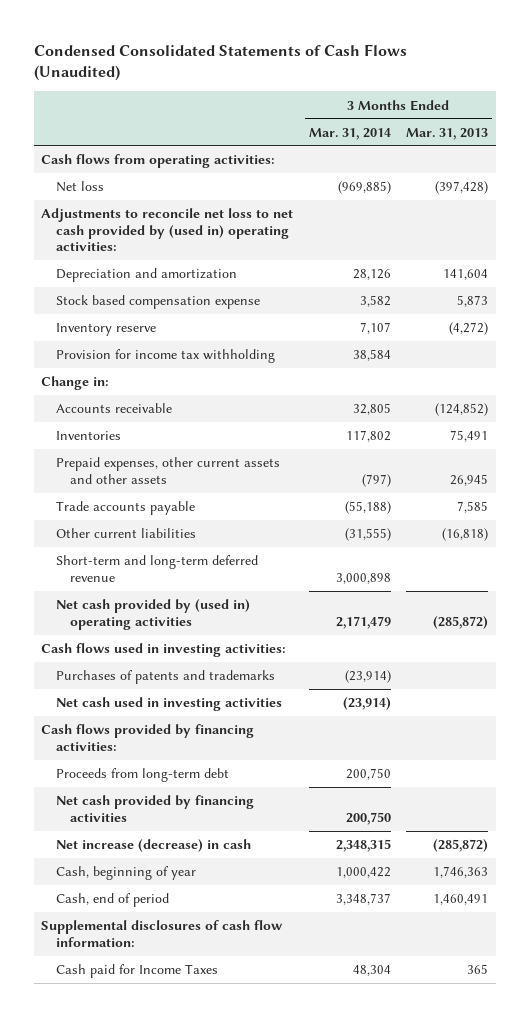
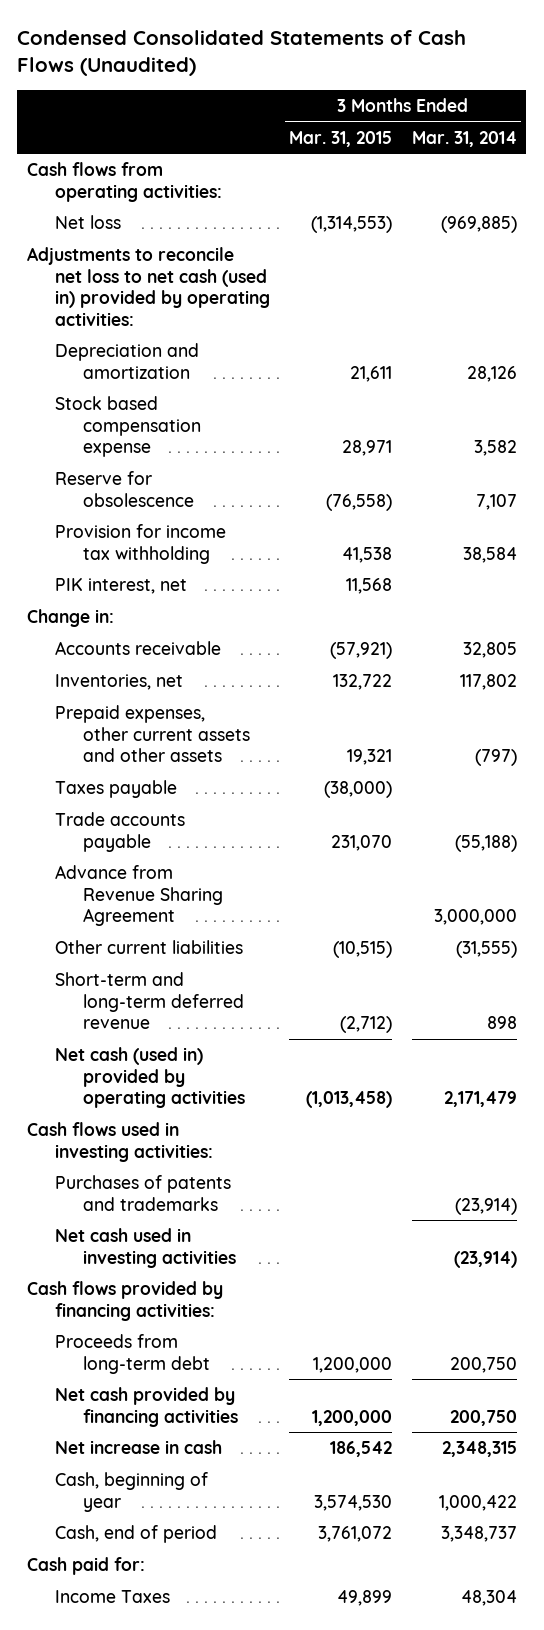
- | 3 Months Ended Mar. 31, 2014 | 3 Months Ended Mar. 31, 2013
+ | 3 Months Ended Mar. 31, 2015 | 3 Months Ended Mar. 31, 2014
- Adjustments to reconcile net loss to net cash provided by (used in) operating activities:
+ Adjustments to reconcile net loss to net cash (used in) provided by operating activities:
- Inventory reserve | 7,107 | (4,272)
+ Reserve for obsolescence | (76,558) | 7,107
+ PIK interest, net | 11,568 |
- Inventories | 117,802 | 75,491
+ Inventories, net | 132,722 | 117,802
+ Taxes payable | (38,000) |
+ Advance from Revenue Sharing Agreement | | 3,000,000
- Short-term and long-term deferred revenue | 3,000,898 |
- Net cash provided by (used in) operating activities | 2,171,479 | (285,872)
+ Short-term and long-term deferred revenue | (2,712) | 898
+ Net cash (used in) provided by operating activities | (1,013,458) | 2,171,479
- Net increase (decrease) in cash | 2,348,315 | (285,872)
+ Net increase in cash | 186,542 | 2,348,315
- Supplemental disclosures of cash flow information:
- Cash paid for Income Taxes | 48,304 | 365
+ Cash paid for:
+ Income Taxes | 49,899 | 48,304

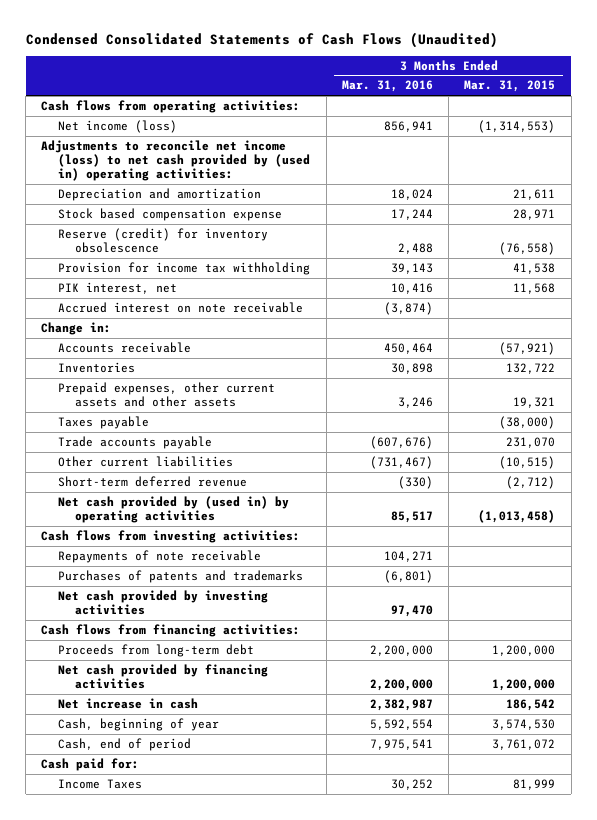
- | 3 Months Ended Mar. 31, 2015 | 3 Months Ended Mar. 31, 2014
+ | 3 Months Ended Mar. 31, 2016 | 3 Months Ended Mar. 31, 2015
- Net loss | (1,314,553) | (969,885)
- Adjustments to reconcile net loss to net cash (used in) provided by operating activities:
+ Net income (loss) | 856,941 | (1,314,553)
+ Adjustments to reconcile net income (loss) to net cash provided by (used in) operating activities:
- Reserve for obsolescence | (76,558) | 7,107
+ Reserve (credit) for inventory obsolescence | 2,488 | (76,558)
+ Accrued interest on note receivable | (3,874) |
- Inventories, net | 132,722 | 117,802
+ Inventories | 30,898 | 132,722
- Advance from Revenue Sharing Agreement | | 3,000,000
- Short-term and long-term deferred revenue | (2,712) | 898
- Net cash (used in) provided by operating activities | (1,013,458) | 2,171,479
- Cash flows used in investing activities:
+ Short-term deferred revenue | (330) | (2,712)
+ Net cash provided by (used in) by operating activities | 85,517 | (1,013,458)
+ Cash flows from investing activities:
+ Repayments of note receivable | 104,271 |
- Net cash used in investing activities | | (23,914)
- Cash flows provided by financing activities:
+ Net cash provided by investing activities | 97,470 |
+ Cash flows from financing activities:
- Income Taxes | 49,899 | 48,304
+ Income Taxes | 30,252 | 81,999

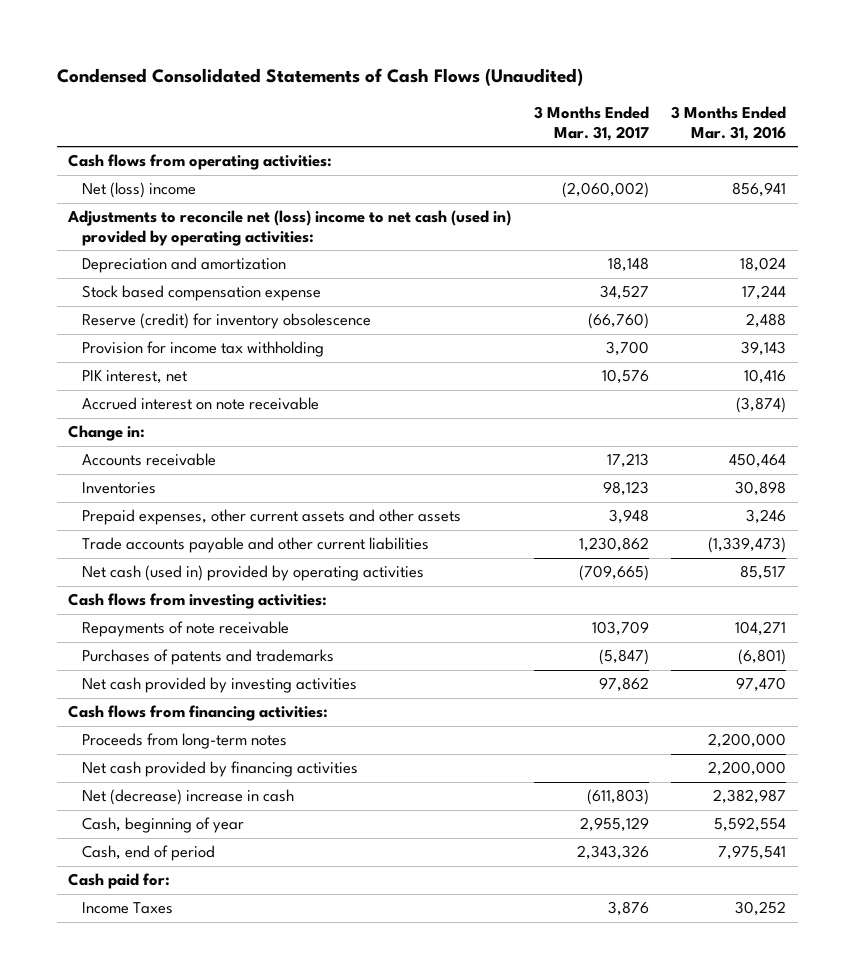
- | 3 Months Ended Mar. 31, 2016 | 3 Months Ended Mar. 31, 2015
+ | 3 Months Ended Mar. 31, 2017 | 3 Months Ended Mar. 31, 2016
- Net income (loss) | 856,941 | (1,314,553)
- Adjustments to reconcile net income (loss) to net cash provided by (used in) operating activities:
+ Net (loss) income | (2,060,002) | 856,941
+ Adjustments to reconcile net (loss) income to net cash (used in) provided by operating activities:
- Taxes payable | | (38,000)
- Trade accounts payable | (607,676) | 231,070
- Other current liabilities | (731,467) | (10,515)
- Short-term deferred revenue | (330) | (2,712)
- Net cash provided by (used in) by operating activities | 85,517 | (1,013,458)
+ Trade accounts payable and other current liabilities | 1,230,862 | (1,339,473)
+ Net cash (used in) provided by operating activities | (709,665) | 85,517
- Proceeds from long-term debt | 2,200,000 | 1,200,000
+ Proceeds from long-term notes | | 2,200,000
- Net increase in cash | 2,382,987 | 186,542
+ Net (decrease) increase in cash | (611,803) | 2,382,987

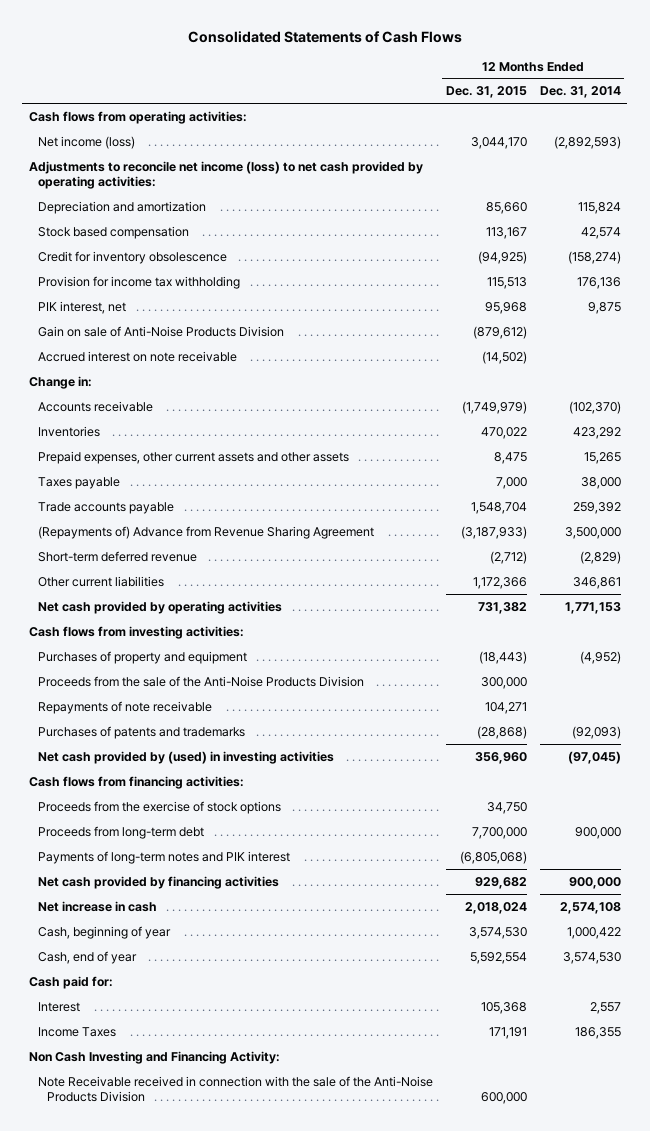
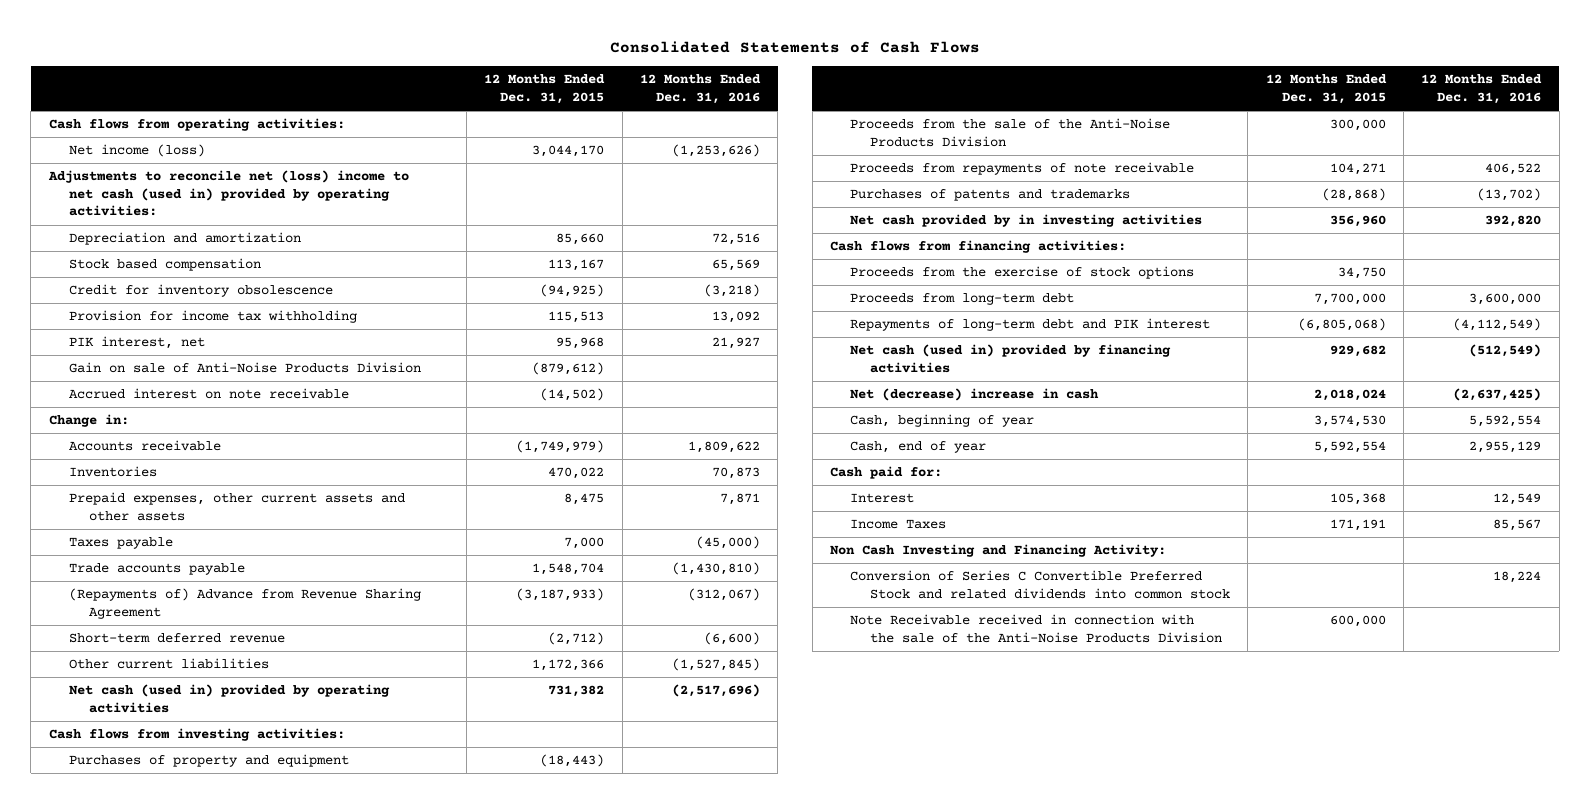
- | 12 Months Ended Dec. 31, 2015 | 12 Months Ended Dec. 31, 2014
+ | 12 Months Ended Dec. 31, 2015 | 12 Months Ended Dec. 31, 2016
- Adjustments to reconcile net income (loss) to net cash provided by operating activities:
+ Adjustments to reconcile net (loss) income to net cash (used in) provided by operating activities:
- Net cash provided by operating activities | 731,382 | 1,771,153
+ Net cash (used in) provided by operating activities | 731,382 | (2,517,696)
- Repayments of note receivable | 104,271 |
+ Proceeds from repayments of note receivable | 104,271 | 406,522
- Net cash provided by (used) in investing activities | 356,960 | (97,045)
+ Net cash provided by in investing activities | 356,960 | 392,820
- Payments of long-term notes and PIK interest | (6,805,068) |
- Net cash provided by financing activities | 929,682 | 900,000
- Net increase in cash | 2,018,024 | 2,574,108
+ Repayments of long-term debt and PIK interest | (6,805,068) | (4,112,549)
+ Net cash (used in) provided by financing activities | 929,682 | (512,549)
+ Net (decrease) increase in cash | 2,018,024 | (2,637,425)
+ Conversion of Series C Convertible Preferred Stock and related dividends into common stock | | 18,224

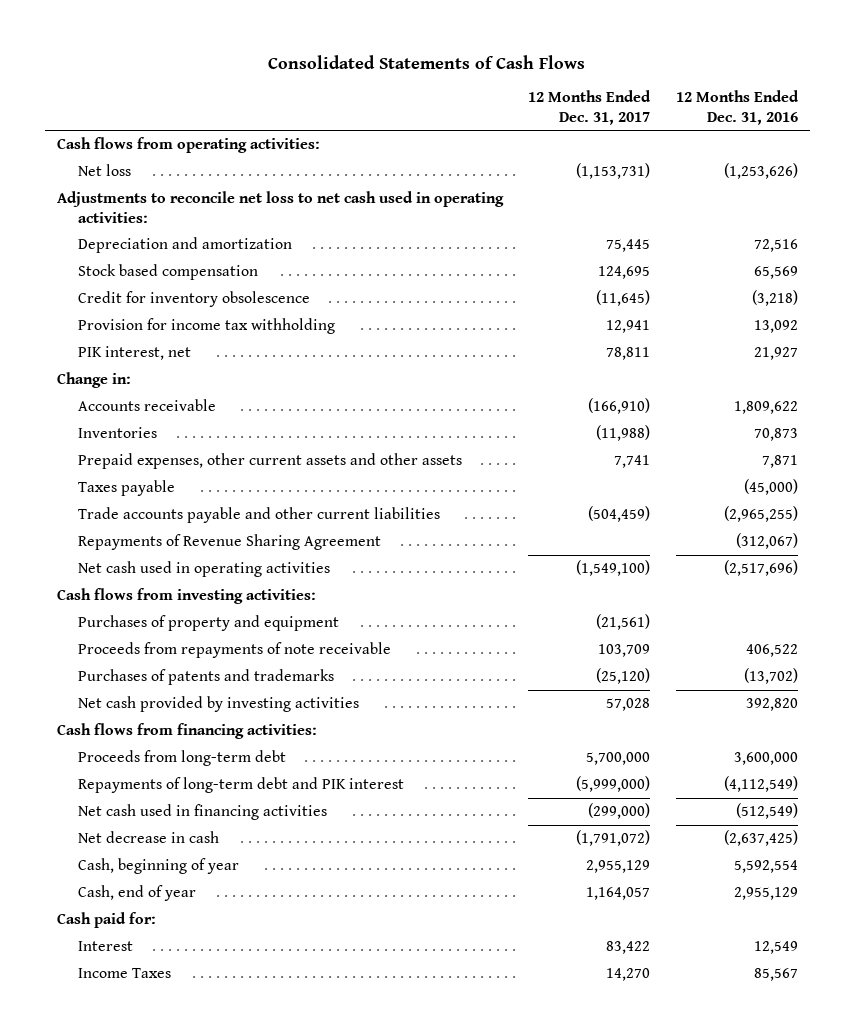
- | 12 Months Ended Dec. 31, 2015 | 12 Months Ended Dec. 31, 2016
+ | 12 Months Ended Dec. 31, 2017 | 12 Months Ended Dec. 31, 2016
- Net income (loss) | 3,044,170 | (1,253,626)
- Adjustments to reconcile net (loss) income to net cash (used in) provided by operating activities:
+ Net loss | (1,153,731) | (1,253,626)
+ Adjustments to reconcile net loss to net cash used in operating activities:
- Gain on sale of Anti-Noise Products Division | (879,612) |
- Accrued interest on note receivable | (14,502) |
- Trade accounts payable | 1,548,704 | (1,430,810)
- (Repayments of) Advance from Revenue Sharing Agreement | (3,187,933) | (312,067)
- Short-term deferred revenue | (2,712) | (6,600)
- Other current liabilities | 1,172,366 | (1,527,845)
- Net cash (used in) provided by operating activities | 731,382 | (2,517,696)
+ Trade accounts payable and other current liabilities | (504,459) | (2,965,255)
+ Repayments of Revenue Sharing Agreement | | (312,067)
+ Net cash used in operating activities | (1,549,100) | (2,517,696)
- Proceeds from the sale of the Anti-Noise Products Division | 300,000 |
- Net cash provided by in investing activities | 356,960 | 392,820
+ Net cash provided by investing activities | 57,028 | 392,820
- Proceeds from the exercise of stock options | 34,750 |
- Net cash (used in) provided by financing activities | 929,682 | (512,549)
- Net (decrease) increase in cash | 2,018,024 | (2,637,425)
+ Net cash used in financing activities | (299,000) | (512,549)
+ Net decrease in cash | (1,791,072) | (2,637,425)
- Non Cash Investing and Financing Activity:
- Conversion of Series C Convertible Preferred Stock and related dividends into common stock | | 18,224
- Note Receivable received in connection with the sale of the Anti-Noise Products Division | 600,000 |

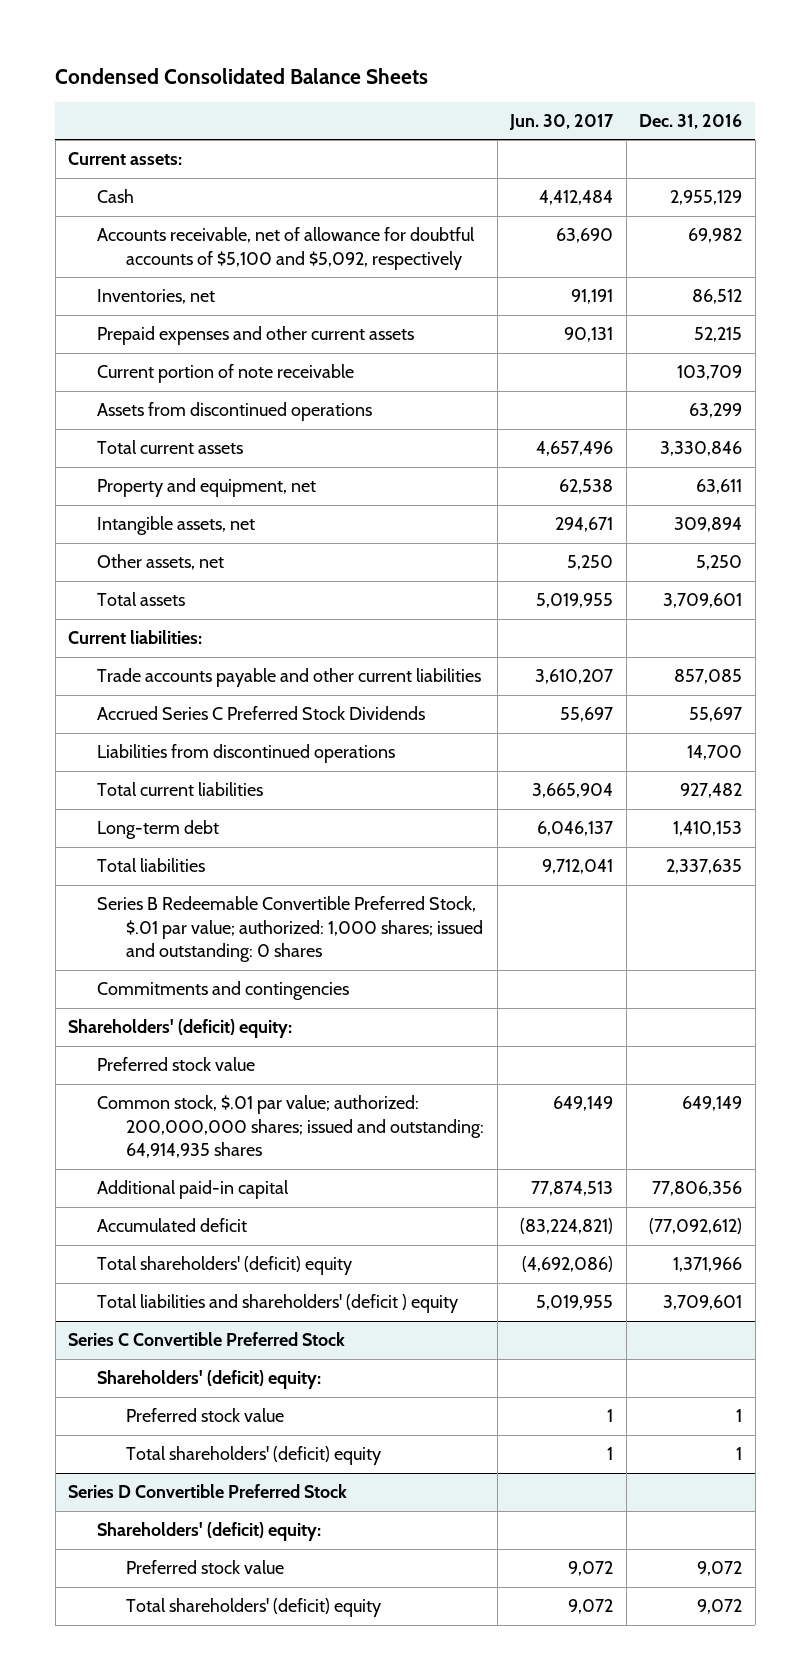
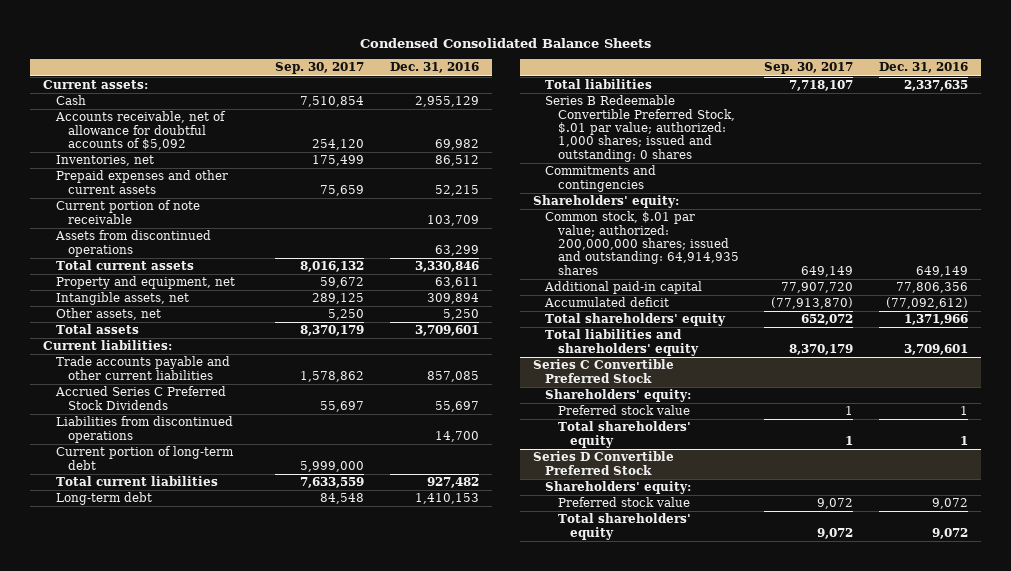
- | Jun. 30, 2017 | Dec. 31, 2016
+ | Sep. 30, 2017 | Dec. 31, 2016
- Accounts receivable, net of allowance for doubtful accounts of $5,100 and $5,092, respectively | 63,690 | 69,982
+ Accounts receivable, net of allowance for doubtful accounts of $5,092 | 254,120 | 69,982
+ Current portion of long-term debt | 5,999,000 |
- Shareholders' (deficit) equity:
- Preferred stock value
+ Shareholders' equity:
- Total shareholders' (deficit) equity | (4,692,086) | 1,371,966
- Total liabilities and shareholders' (deficit ) equity | 5,019,955 | 3,709,601
+ Total shareholders' equity | 652,072 | 1,371,966
+ Total liabilities and shareholders' equity | 8,370,179 | 3,709,601
@ Series C Convertible Preferred Stock
- Shareholders' (deficit) equity:
+ Shareholders' equity:
- Total shareholders' (deficit) equity | 1 | 1
+ Total shareholders' equity | 1 | 1
@ Series D Convertible Preferred Stock
- Shareholders' (deficit) equity:
+ Shareholders' equity:
- Total shareholders' (deficit) equity | 9,072 | 9,072
+ Total shareholders' equity | 9,072 | 9,072

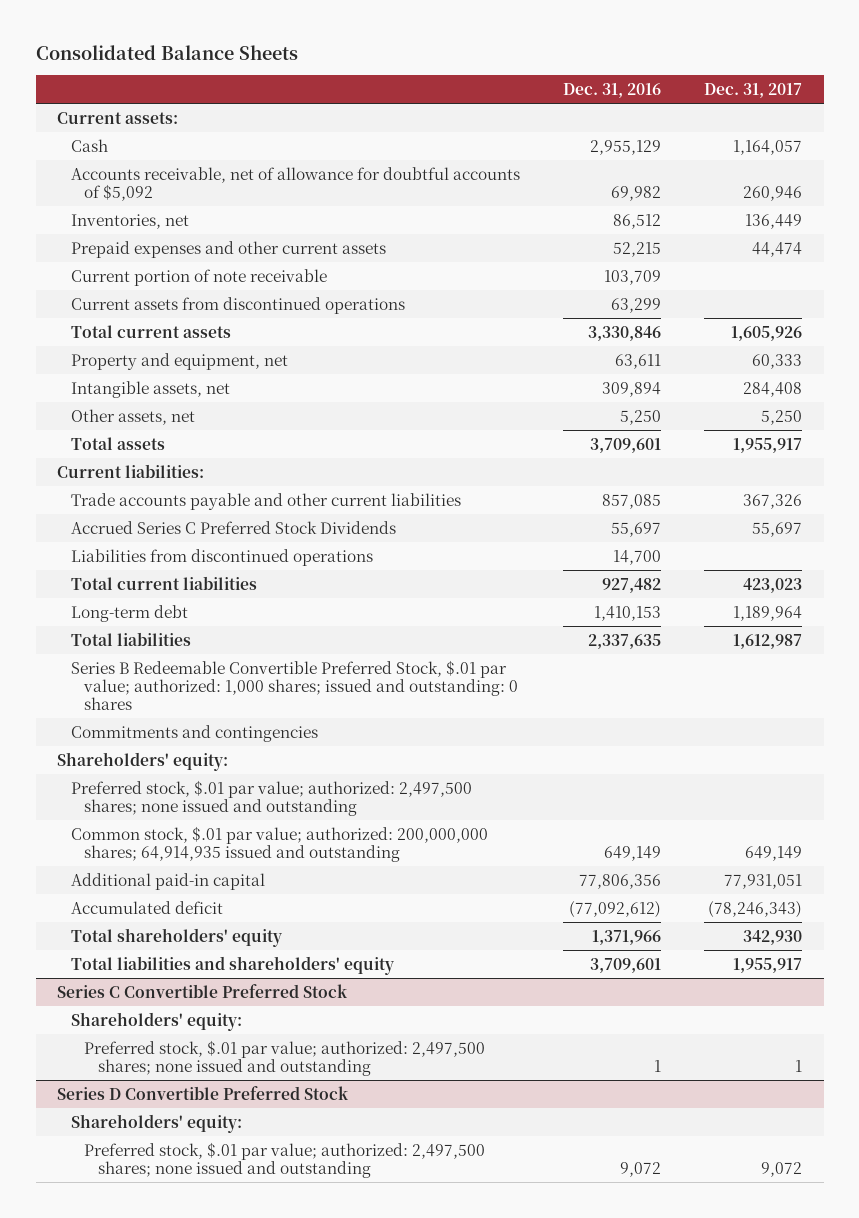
- Condensed Consolidated Balance Sheets
+ Consolidated Balance Sheets
- | Sep. 30, 2017 | Dec. 31, 2016
+ | Dec. 31, 2016 | Dec. 31, 2017
- Assets from discontinued operations | | 63,299
+ Current assets from discontinued operations | 63,299 |
- Current portion of long-term debt | 5,999,000 |
- Common stock, $.01 par value; authorized: 200,000,000 shares; issued and outstanding: 64,914,935 shares | 649,149 | 649,149
+ Preferred stock, $.01 par value; authorized: 2,497,500 shares; none issued and outstanding
+ Common stock, $.01 par value; authorized: 200,000,000 shares; 64,914,935 issued and outstanding | 649,149 | 649,149
@ Series C Convertible Preferred Stock
- Preferred stock value | 1 | 1
- Total shareholders' equity | 1 | 1
+ Preferred stock, $.01 par value; authorized: 2,497,500 shares; none issued and outstanding | 1 | 1
@ Series D Convertible Preferred Stock
- Preferred stock value | 9,072 | 9,072
- Total shareholders' equity | 9,072 | 9,072
+ Preferred stock, $.01 par value; authorized: 2,497,500 shares; none issued and outstanding | 9,072 | 9,072

